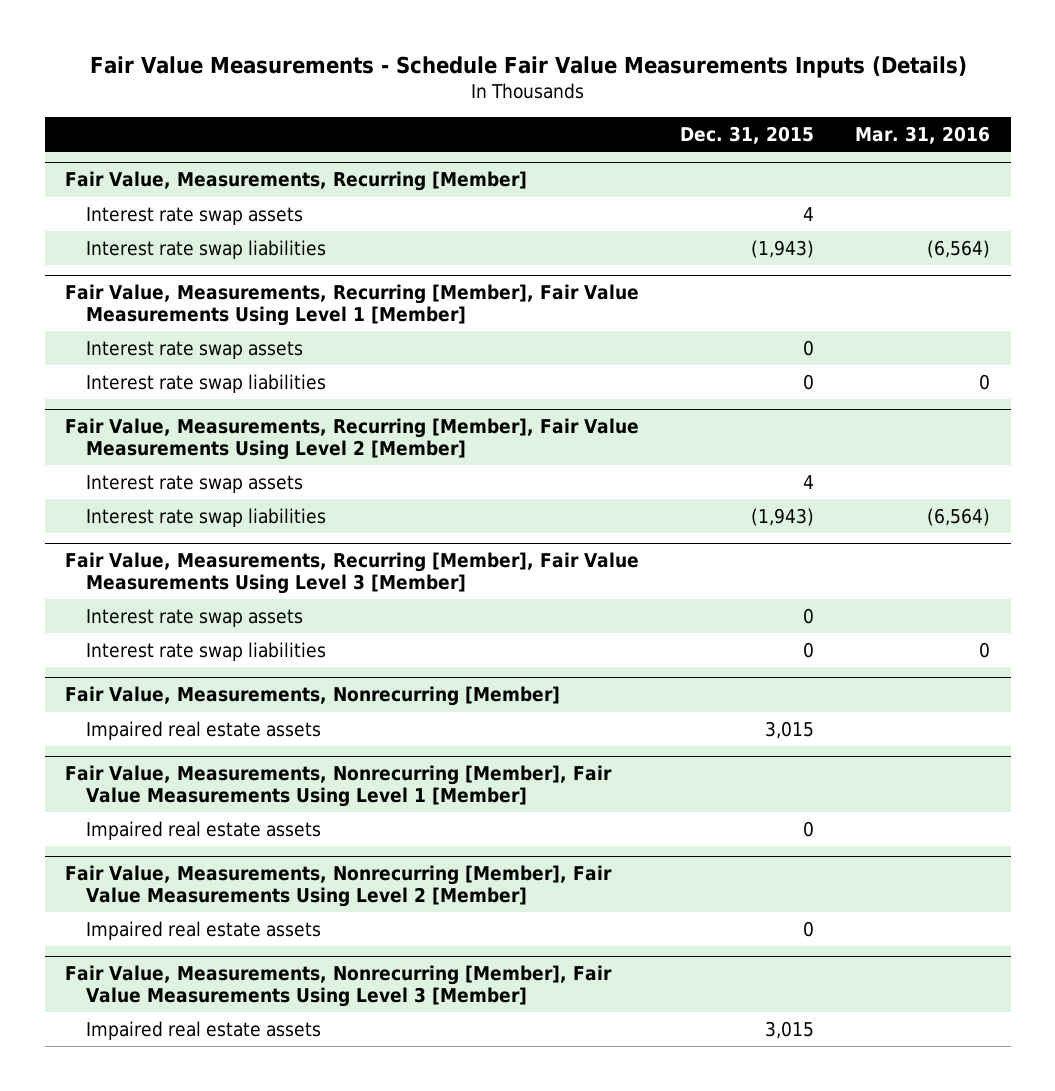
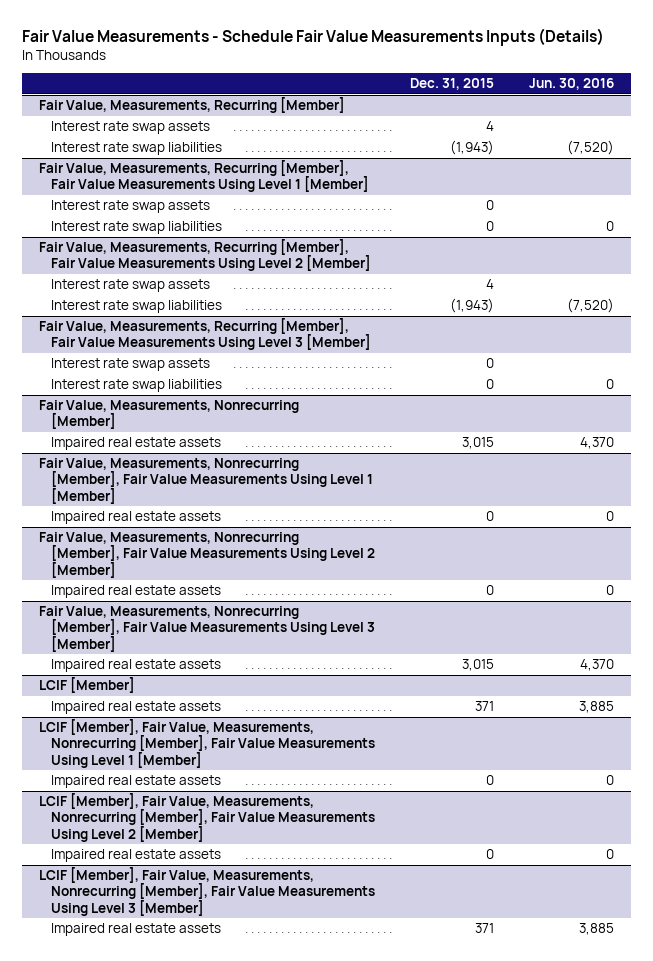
- | Dec. 31, 2015 | Mar. 31, 2016
+ | Dec. 31, 2015 | Jun. 30, 2016
+ LCIF [Member]
+ Impaired real estate assets | 371 | 3,885
+ LCIF [Member], Fair Value, Measurements, Nonrecurring [Member], Fair Value Measurements Using Level 1 [Member]
+ Impaired real estate assets | 0 | 0
+ LCIF [Member], Fair Value, Measurements, Nonrecurring [Member], Fair Value Measurements Using Level 2 [Member]
+ Impaired real estate assets | 0 | 0
+ LCIF [Member], Fair Value, Measurements, Nonrecurring [Member], Fair Value Measurements Using Level 3 [Member]
+ Impaired real estate assets | 371 | 3,885

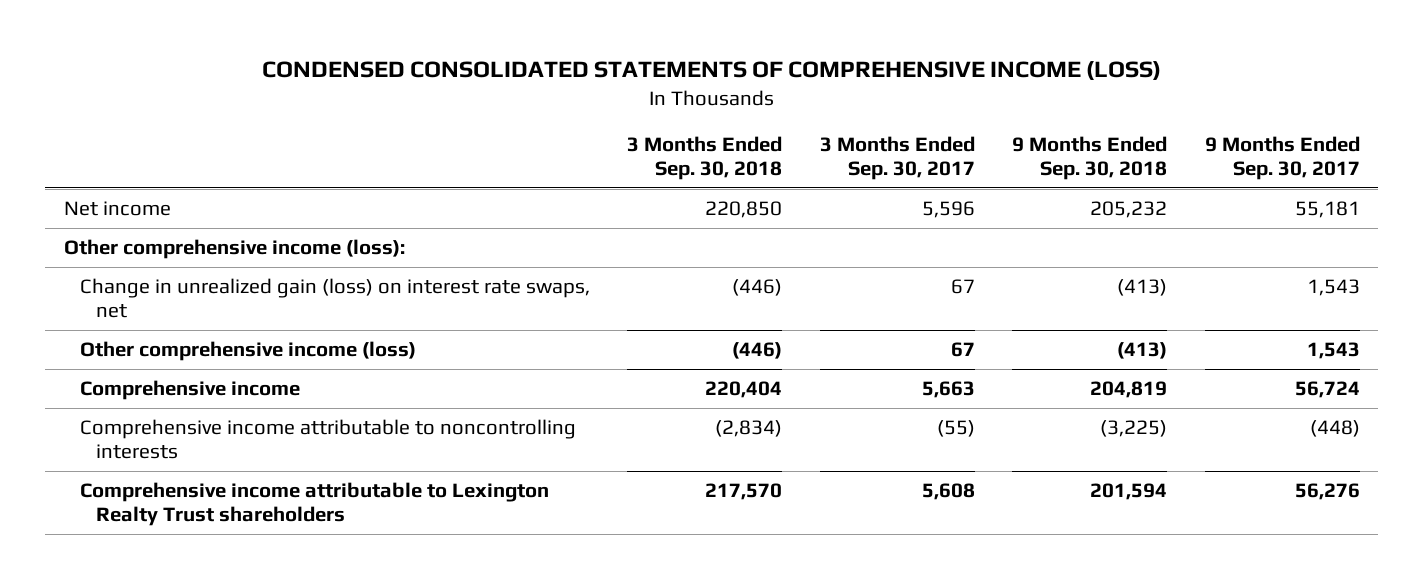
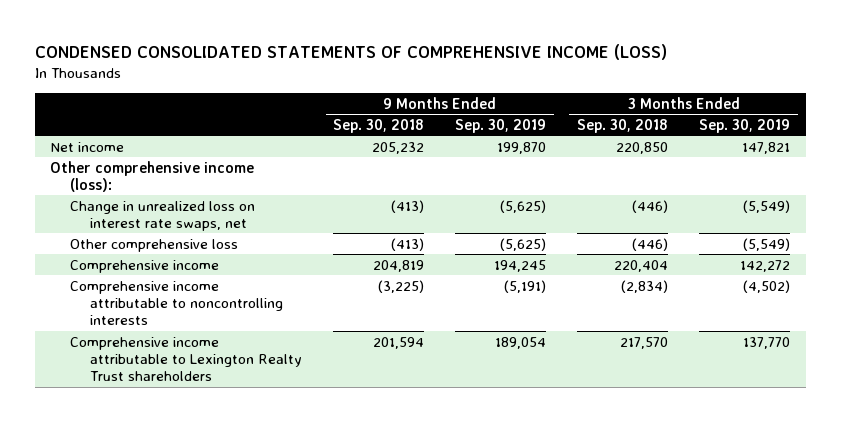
- | 3 Months Ended Sep. 30, 2018 | 3 Months Ended Sep. 30, 2017 | 9 Months Ended Sep. 30, 2018 | 9 Months Ended Sep. 30, 2017
+ | 9 Months Ended Sep. 30, 2018 | 9 Months Ended Sep. 30, 2019 | 3 Months Ended Sep. 30, 2018 | 3 Months Ended Sep. 30, 2019
- Change in unrealized gain (loss) on interest rate swaps, net | (446) | 67 | (413) | 1,543
- Other comprehensive income (loss) | (446) | 67 | (413) | 1,543
+ Change in unrealized loss on interest rate swaps, net | (413) | (5,625) | (446) | (5,549)
+ Other comprehensive loss | (413) | (5,625) | (446) | (5,549)

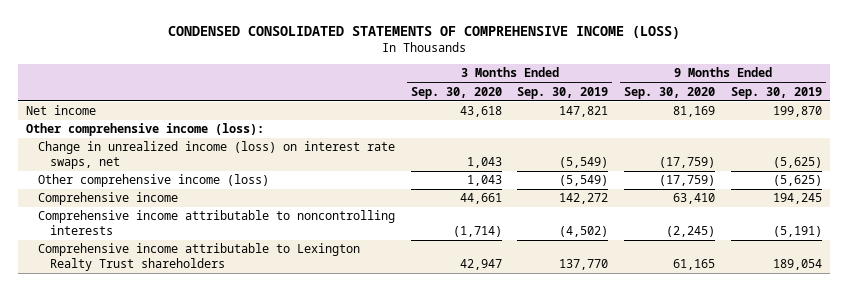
- | 9 Months Ended Sep. 30, 2018 | 9 Months Ended Sep. 30, 2019 | 3 Months Ended Sep. 30, 2018 | 3 Months Ended Sep. 30, 2019
+ | 3 Months Ended Sep. 30, 2020 | 3 Months Ended Sep. 30, 2019 | 9 Months Ended Sep. 30, 2020 | 9 Months Ended Sep. 30, 2019
- Change in unrealized loss on interest rate swaps, net | (413) | (5,625) | (446) | (5,549)
- Other comprehensive loss | (413) | (5,625) | (446) | (5,549)
+ Change in unrealized income (loss) on interest rate swaps, net | 1,043 | (5,549) | (17,759) | (5,625)
+ Other comprehensive income (loss) | 1,043 | (5,549) | (17,759) | (5,625)

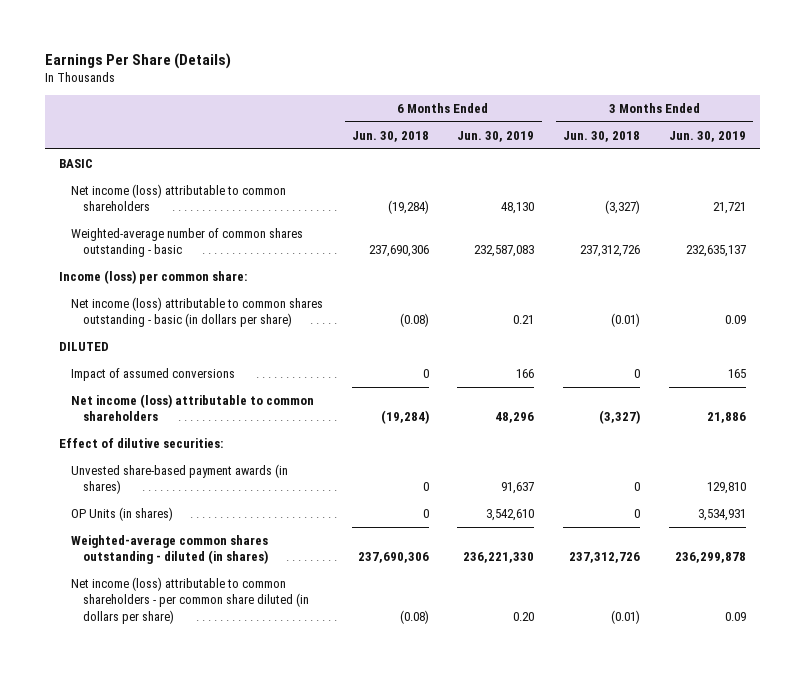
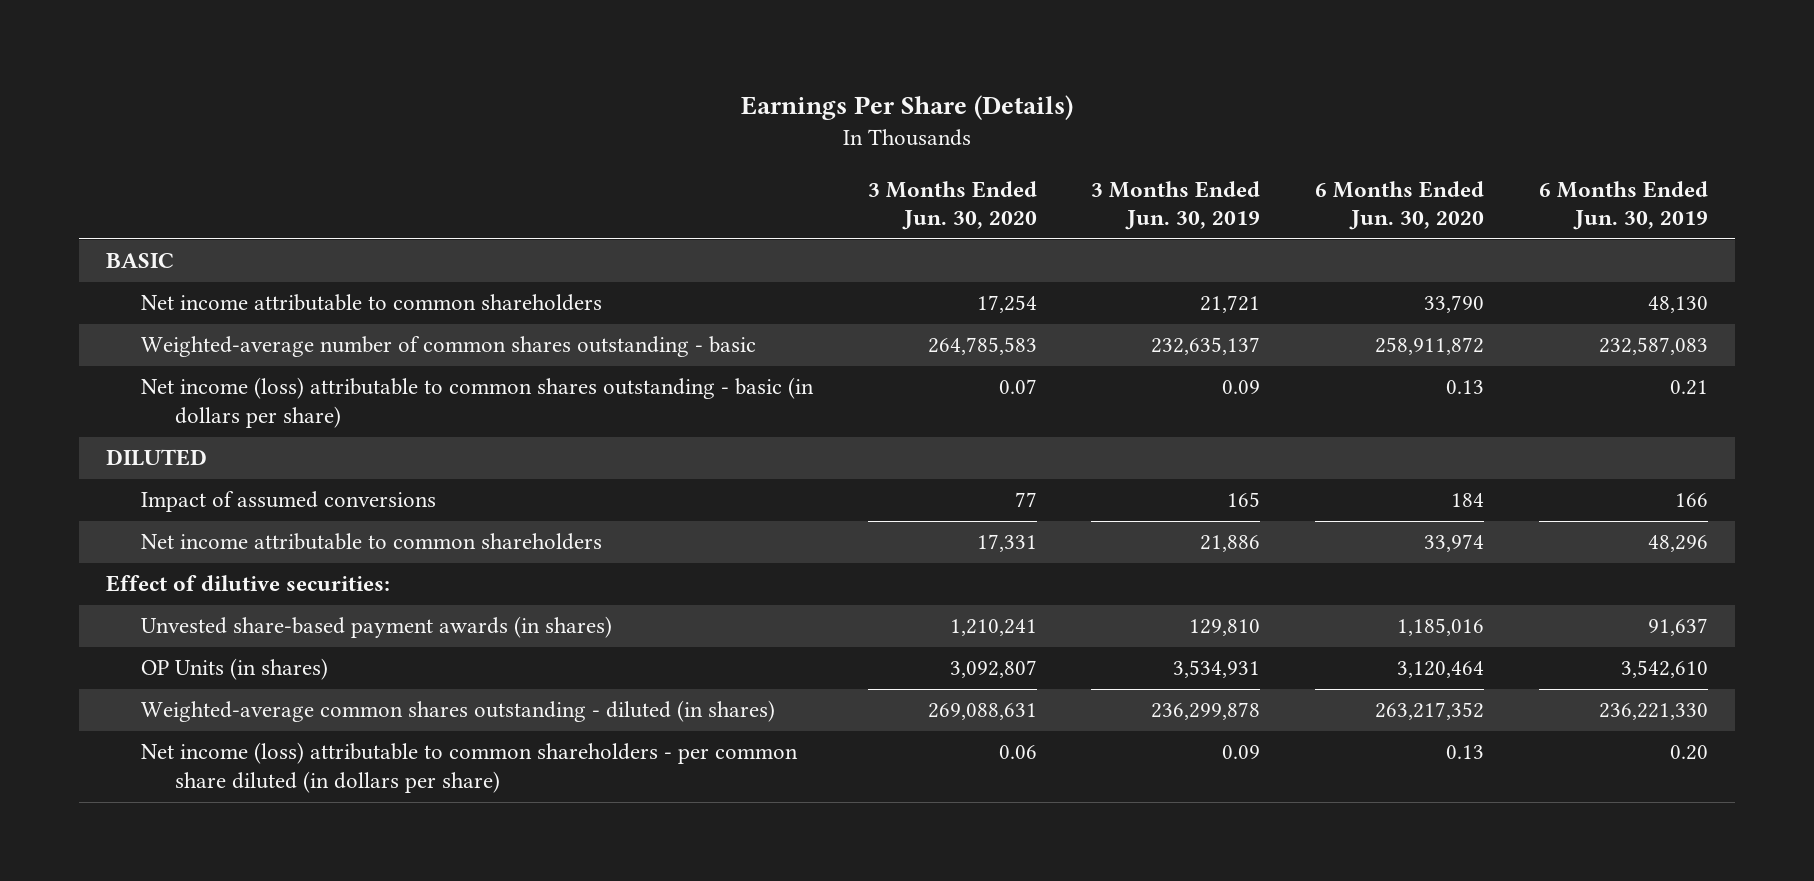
- | 6 Months Ended Jun. 30, 2018 | 6 Months Ended Jun. 30, 2019 | 3 Months Ended Jun. 30, 2018 | 3 Months Ended Jun. 30, 2019
+ | 3 Months Ended Jun. 30, 2020 | 3 Months Ended Jun. 30, 2019 | 6 Months Ended Jun. 30, 2020 | 6 Months Ended Jun. 30, 2019
- Net income (loss) attributable to common shareholders | (19,284) | 48,130 | (3,327) | 21,721
+ Net income attributable to common shareholders | 17,254 | 21,721 | 33,790 | 48,130
- Income (loss) per common share:
- Net income (loss) attributable to common shareholders | (19,284) | 48,296 | (3,327) | 21,886
+ Net income attributable to common shareholders | 17,331 | 21,886 | 33,974 | 48,296

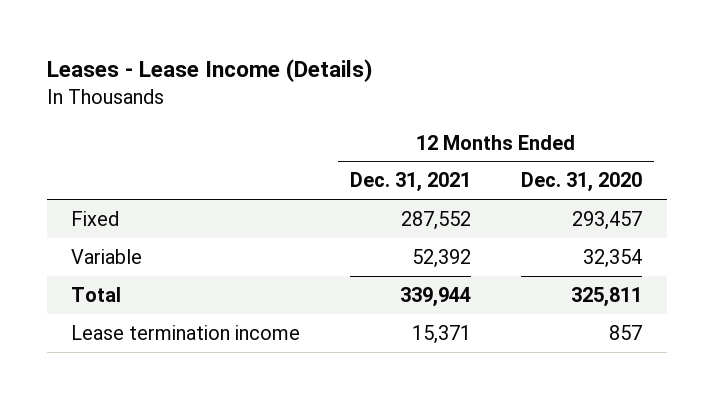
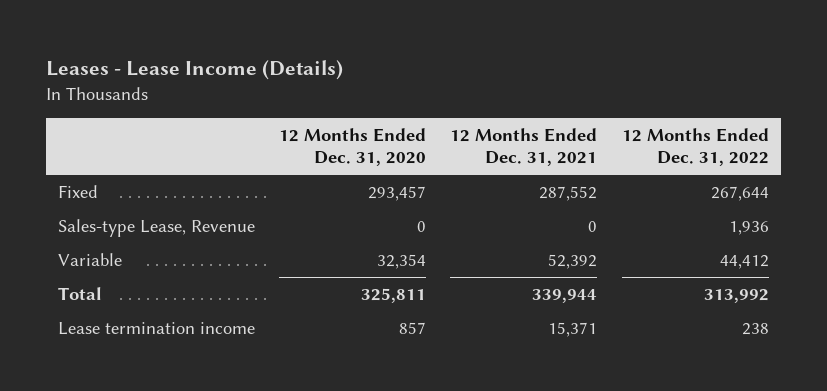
- | 12 Months Ended Dec. 31, 2021 | 12 Months Ended Dec. 31, 2020
+ | 12 Months Ended Dec. 31, 2020 | 12 Months Ended Dec. 31, 2021 | 12 Months Ended Dec. 31, 2022
+ Sales-type Lease, Revenue | 0 | 0 | 1,936

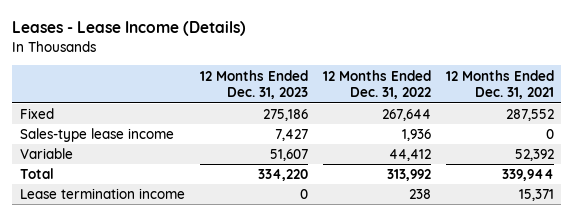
- | 12 Months Ended Dec. 31, 2020 | 12 Months Ended Dec. 31, 2021 | 12 Months Ended Dec. 31, 2022
+ | 12 Months Ended Dec. 31, 2023 | 12 Months Ended Dec. 31, 2022 | 12 Months Ended Dec. 31, 2021
- Sales-type Lease, Revenue | 0 | 0 | 1,936
+ Sales-type lease income | 7,427 | 1,936 | 0

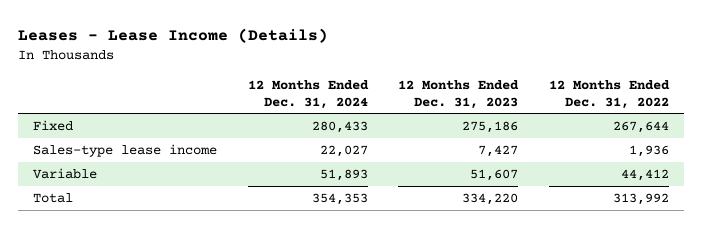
- | 12 Months Ended Dec. 31, 2023 | 12 Months Ended Dec. 31, 2022 | 12 Months Ended Dec. 31, 2021
+ | 12 Months Ended Dec. 31, 2024 | 12 Months Ended Dec. 31, 2023 | 12 Months Ended Dec. 31, 2022
- Lease termination income | 0 | 238 | 15,371

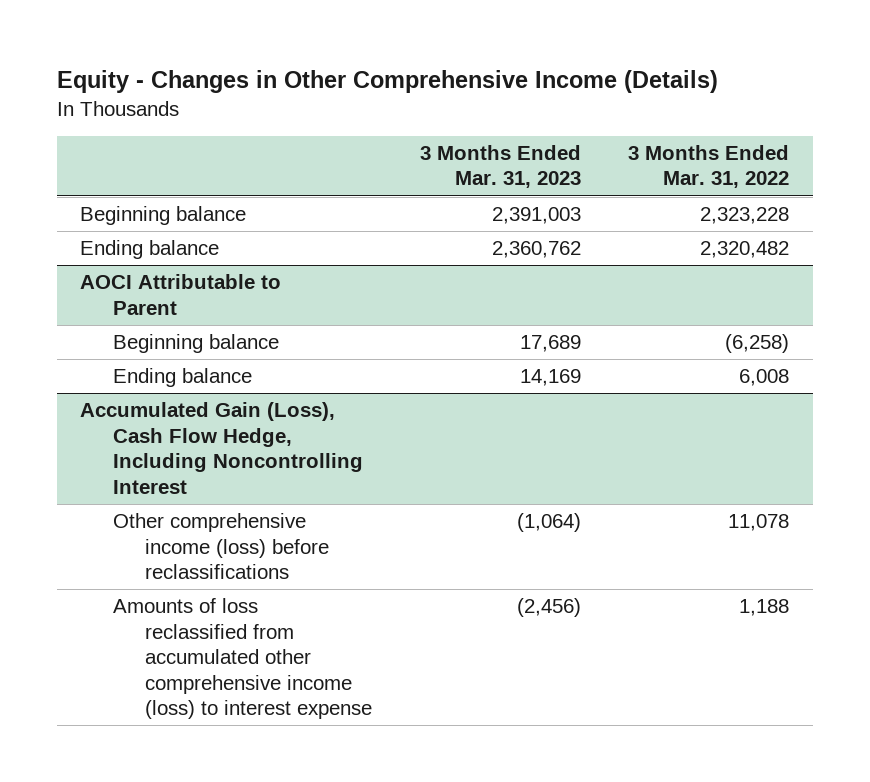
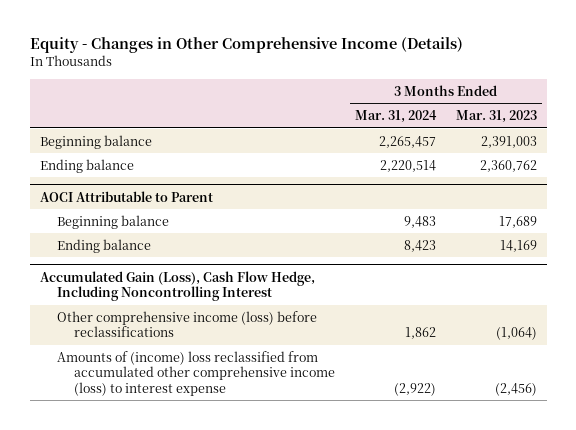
- | 3 Months Ended Mar. 31, 2023 | 3 Months Ended Mar. 31, 2022
+ | 3 Months Ended Mar. 31, 2024 | 3 Months Ended Mar. 31, 2023
@ Accumulated Gain (Loss), Cash Flow Hedge, Including Noncontrolling Interest
- Amounts of loss reclassified from accumulated other comprehensive income (loss) to interest expense | (2,456) | 1,188
+ Amounts of (income) loss reclassified from accumulated other comprehensive income (loss) to interest expense | (2,922) | (2,456)

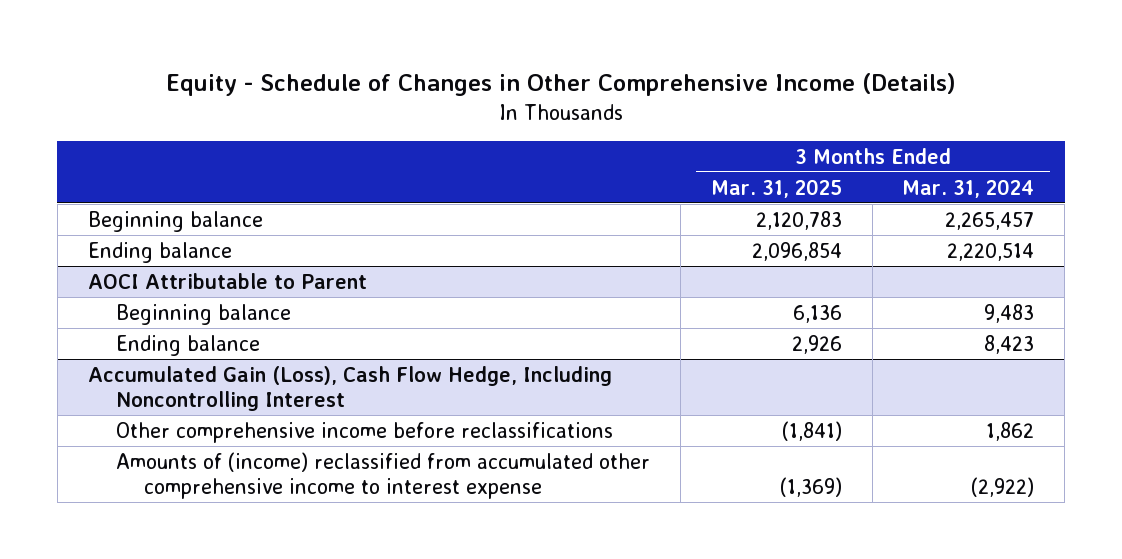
- Equity - Changes in Other Comprehensive Income (Details)
+ Equity - Schedule of Changes in Other Comprehensive Income (Details)
- | 3 Months Ended Mar. 31, 2024 | 3 Months Ended Mar. 31, 2023
+ | 3 Months Ended Mar. 31, 2025 | 3 Months Ended Mar. 31, 2024
@ Accumulated Gain (Loss), Cash Flow Hedge, Including Noncontrolling Interest
- Other comprehensive income (loss) before reclassifications | 1,862 | (1,064)
- Amounts of (income) loss reclassified from accumulated other comprehensive income (loss) to interest expense | (2,922) | (2,456)
+ Other comprehensive income before reclassifications | (1,841) | 1,862
+ Amounts of (income) reclassified from accumulated other comprehensive income to interest expense | (1,369) | (2,922)

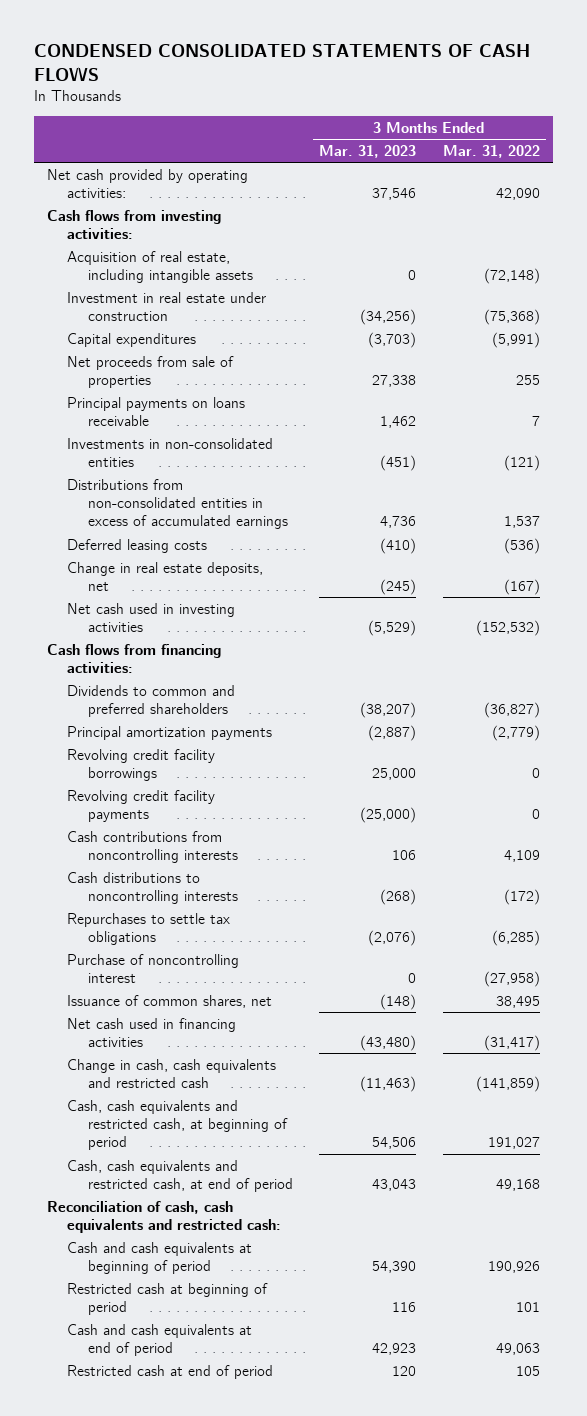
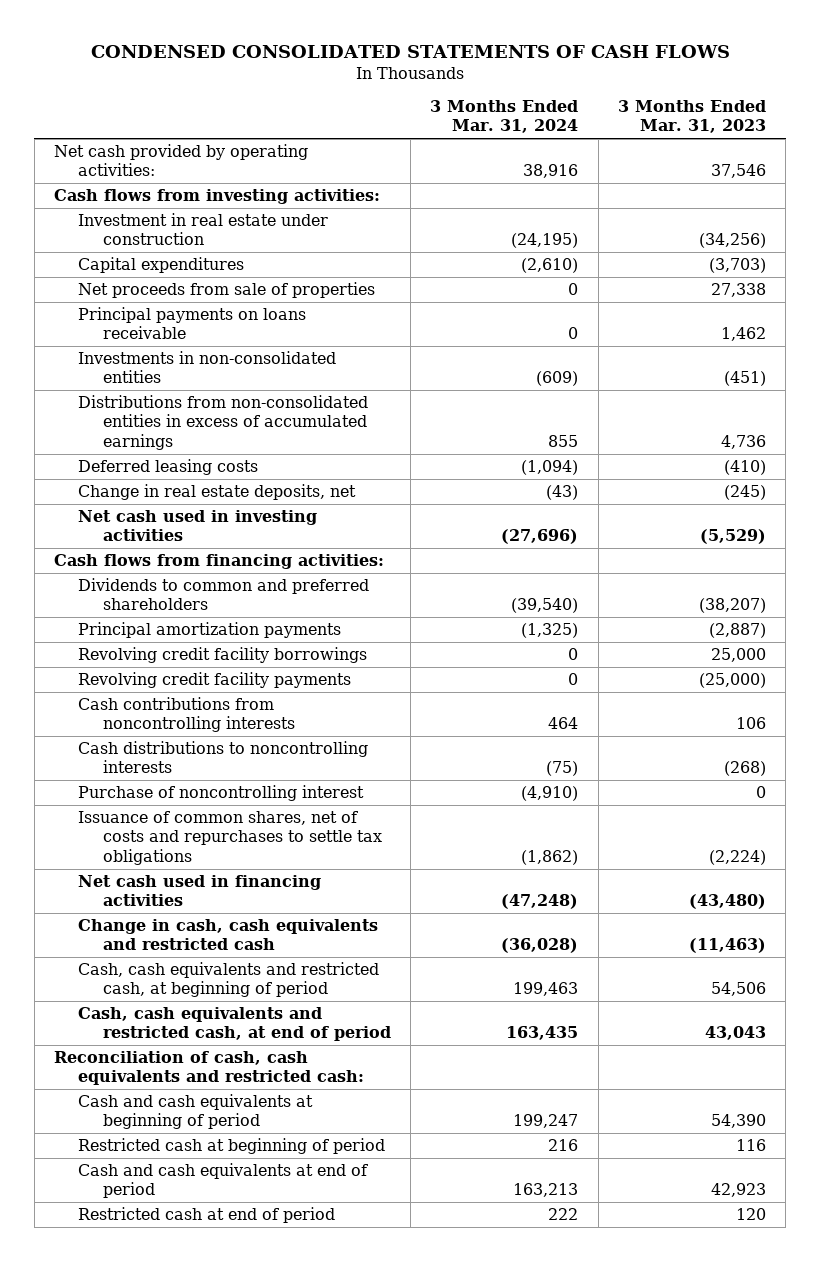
- | 3 Months Ended Mar. 31, 2023 | 3 Months Ended Mar. 31, 2022
+ | 3 Months Ended Mar. 31, 2024 | 3 Months Ended Mar. 31, 2023
- Acquisition of real estate, including intangible assets | 0 | (72,148)
- Repurchases to settle tax obligations | (2,076) | (6,285)
- Issuance of common shares, net | (148) | 38,495
+ Issuance of common shares, net of costs and repurchases to settle tax obligations | (1,862) | (2,224)

